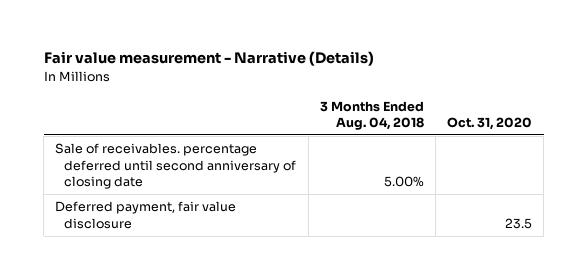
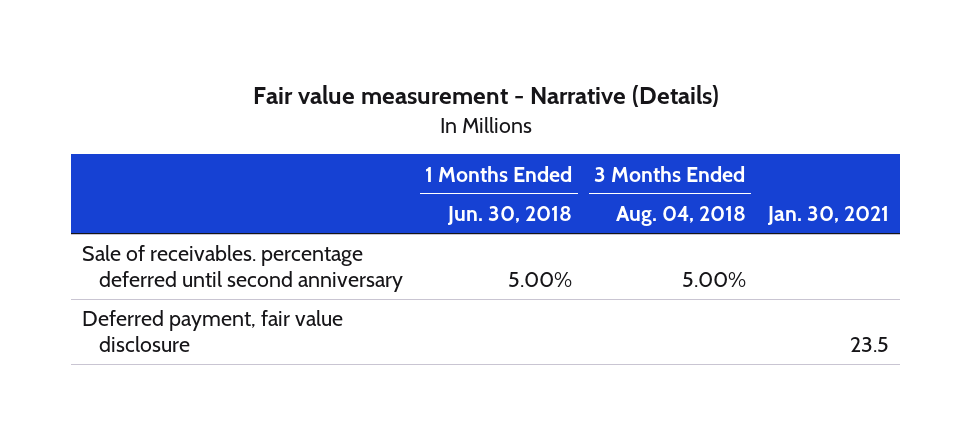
- | 3 Months Ended Aug. 04, 2018 | Oct. 31, 2020
+ | 1 Months Ended Jun. 30, 2018 | 3 Months Ended Aug. 04, 2018 | Jan. 30, 2021
- Sale of receivables. percentage deferred until second anniversary of closing date | 5.00% |
+ Sale of receivables. percentage deferred until second anniversary | 5.00% | 5.00% |

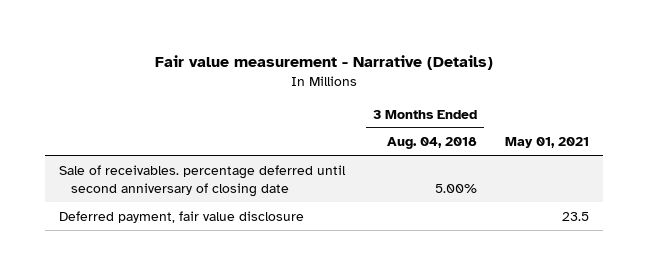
- | 1 Months Ended Jun. 30, 2018 | 3 Months Ended Aug. 04, 2018 | Jan. 30, 2021
+ | 3 Months Ended Aug. 04, 2018 | May 01, 2021
- Sale of receivables. percentage deferred until second anniversary | 5.00% | 5.00% |
+ Sale of receivables. percentage deferred until second anniversary of closing date | 5.00% |

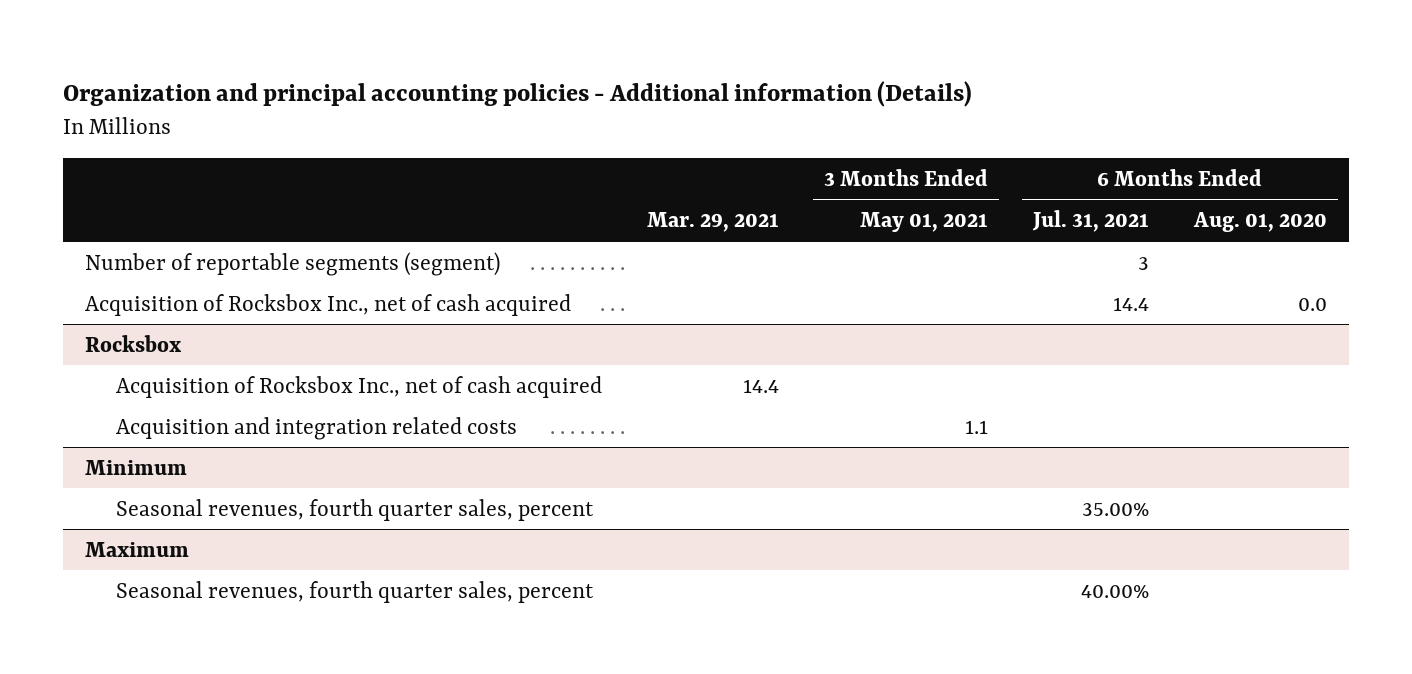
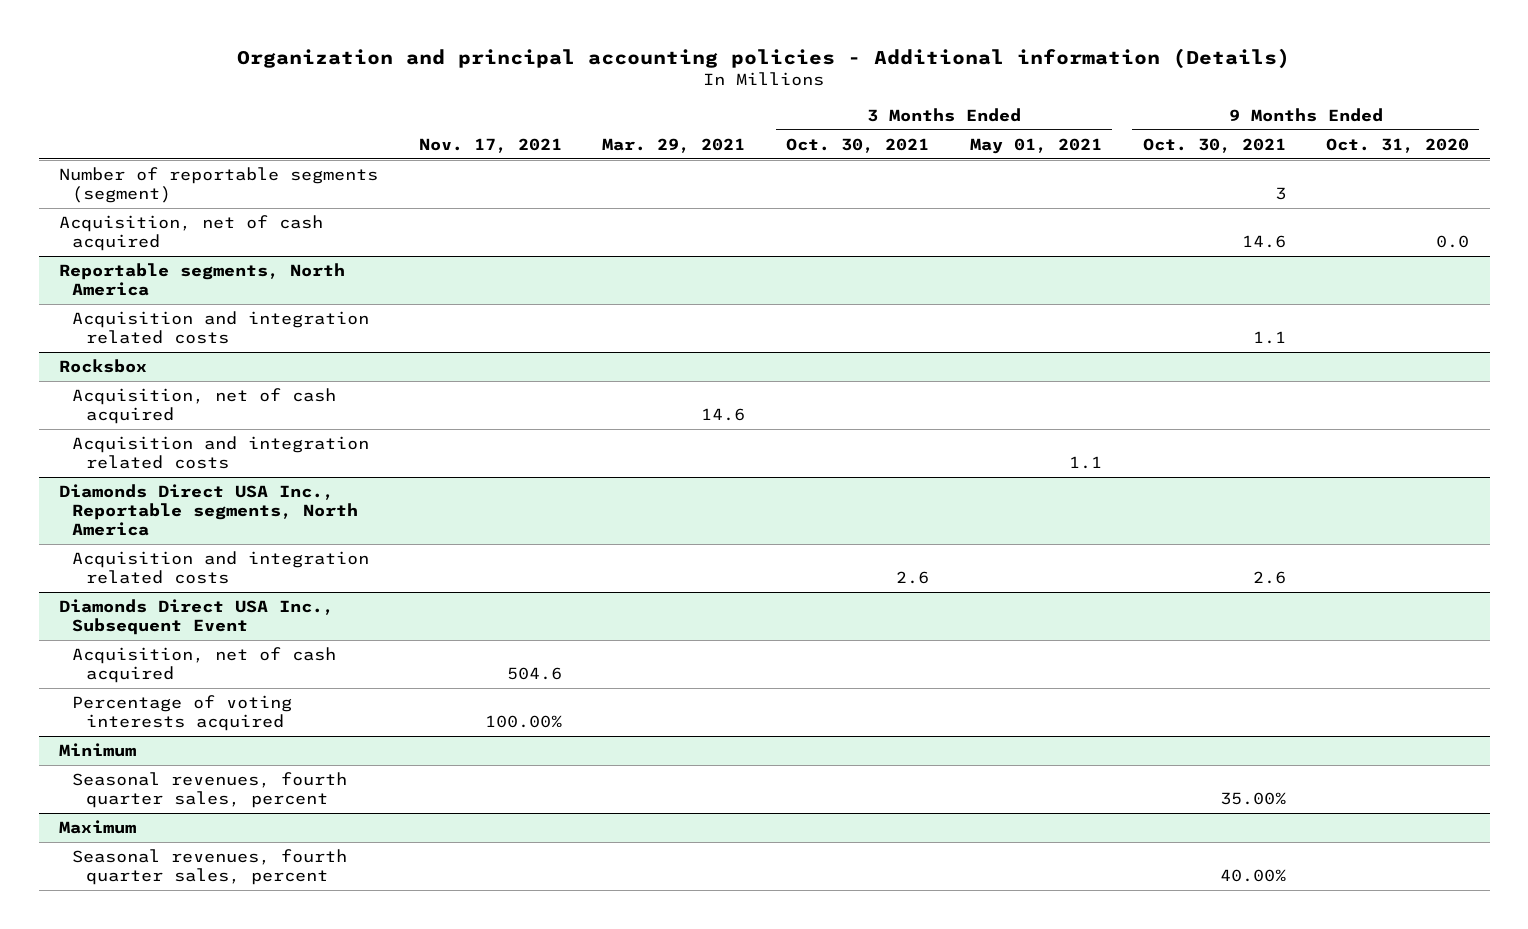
- | Mar. 29, 2021 | 3 Months Ended May 01, 2021 | 6 Months Ended Jul. 31, 2021 | 6 Months Ended Aug. 01, 2020
+ | Nov. 17, 2021 | Mar. 29, 2021 | 3 Months Ended Oct. 30, 2021 | 3 Months Ended May 01, 2021 | 9 Months Ended Oct. 30, 2021 | 9 Months Ended Oct. 31, 2020
- Acquisition of Rocksbox Inc., net of cash acquired | | | 14.4 | 0.0
+ Acquisition, net of cash acquired | | | | | 14.6 | 0.0
+ Reportable segments, North America
+ Acquisition and integration related costs | | | | | 1.1 |
@ Rocksbox
- Acquisition of Rocksbox Inc., net of cash acquired | 14.4 | | |
+ Acquisition, net of cash acquired | | 14.6 | | | |
+ Diamonds Direct USA Inc., Reportable segments, North America
+ Acquisition and integration related costs | | | 2.6 | | 2.6 |
+ Diamonds Direct USA Inc., Subsequent Event
+ Acquisition, net of cash acquired | 504.6 | | | | |
+ Percentage of voting interests acquired | 100.00% | | | | |

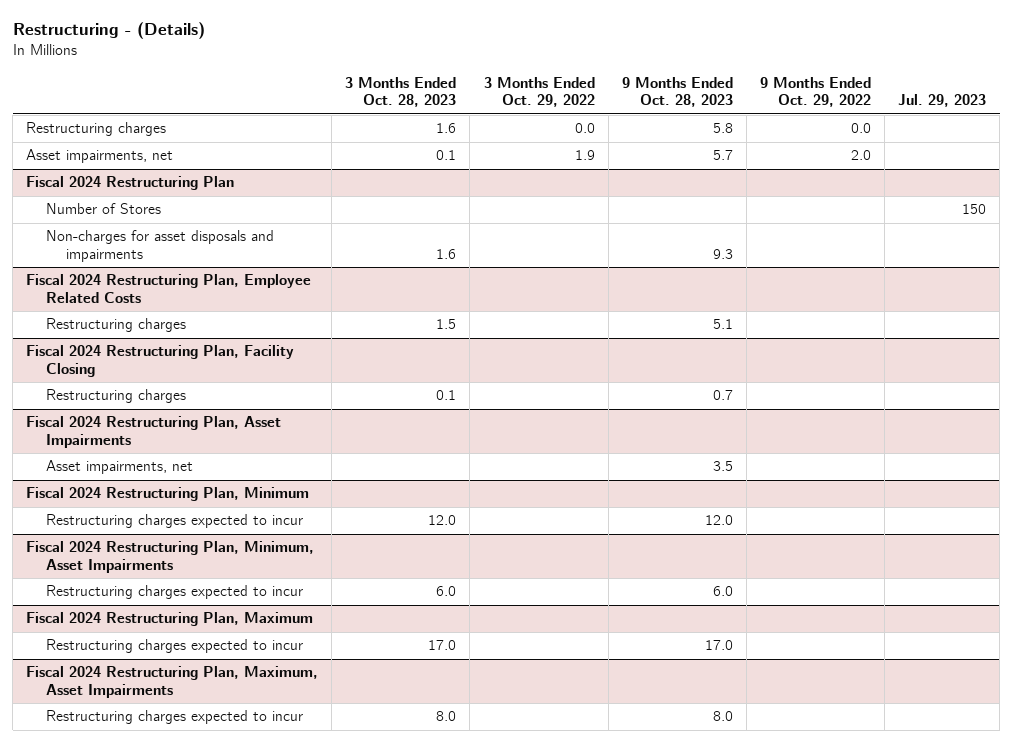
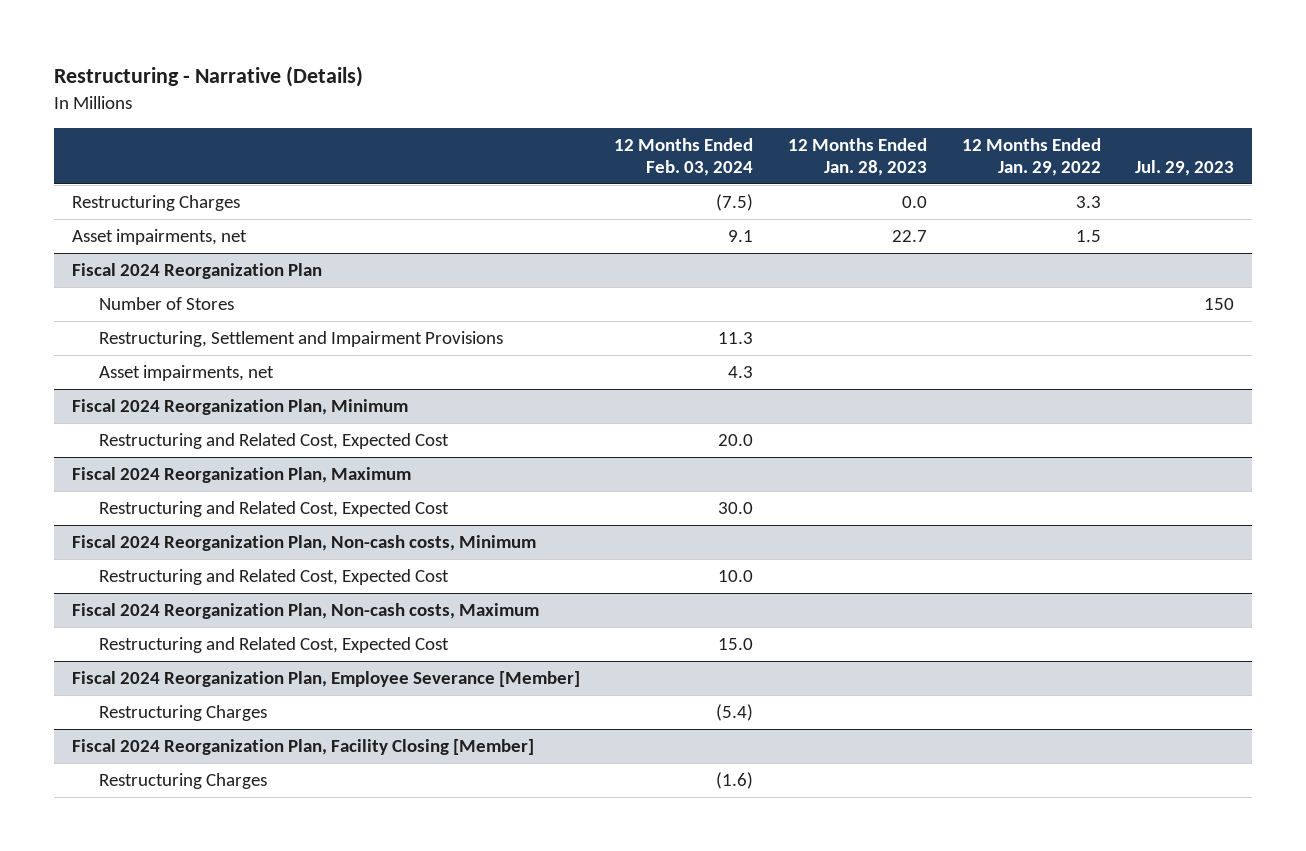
- Restructuring - (Details)
+ Restructuring - Narrative (Details)
- | 3 Months Ended Oct. 28, 2023 | 3 Months Ended Oct. 29, 2022 | 9 Months Ended Oct. 28, 2023 | 9 Months Ended Oct. 29, 2022 | Jul. 29, 2023
+ | 12 Months Ended Feb. 03, 2024 | 12 Months Ended Jan. 28, 2023 | 12 Months Ended Jan. 29, 2022 | Jul. 29, 2023
- Restructuring charges | 1.6 | 0.0 | 5.8 | 0.0 |
+ Restructuring Charges | (7.5) | 0.0 | 3.3 |
- Fiscal 2024 Restructuring Plan
+ Fiscal 2024 Reorganization Plan
- Non-charges for asset disposals and impairments | 1.6 | | 9.3 | |
- Fiscal 2024 Restructuring Plan, Employee Related Costs
- Restructuring charges | 1.5 | | 5.1 | |
- Fiscal 2024 Restructuring Plan, Facility Closing
- Restructuring charges | 0.1 | | 0.7 | |
- Fiscal 2024 Restructuring Plan, Asset Impairments
- Asset impairments, net | | | 3.5 | |
- Fiscal 2024 Restructuring Plan, Minimum
- Restructuring charges expected to incur | 12.0 | | 12.0 | |
- Fiscal 2024 Restructuring Plan, Minimum, Asset Impairments
- Restructuring charges expected to incur | 6.0 | | 6.0 | |
- Fiscal 2024 Restructuring Plan, Maximum
- Restructuring charges expected to incur | 17.0 | | 17.0 | |
- Fiscal 2024 Restructuring Plan, Maximum, Asset Impairments
- Restructuring charges expected to incur | 8.0 | | 8.0 | |
+ Restructuring, Settlement and Impairment Provisions | 11.3 | | |
+ Asset impairments, net | 4.3 | | |
+ Fiscal 2024 Reorganization Plan, Minimum
+ Restructuring and Related Cost, Expected Cost | 20.0 | | |
+ Fiscal 2024 Reorganization Plan, Maximum
+ Restructuring and Related Cost, Expected Cost | 30.0 | | |
+ Fiscal 2024 Reorganization Plan, Non-cash costs, Minimum
+ Restructuring and Related Cost, Expected Cost | 10.0 | | |
+ Fiscal 2024 Reorganization Plan, Non-cash costs, Maximum
+ Restructuring and Related Cost, Expected Cost | 15.0 | | |
+ Fiscal 2024 Reorganization Plan, Employee Severance [Member]
+ Restructuring Charges | (5.4) | | |
+ Fiscal 2024 Reorganization Plan, Facility Closing [Member]
+ Restructuring Charges | (1.6) | | |

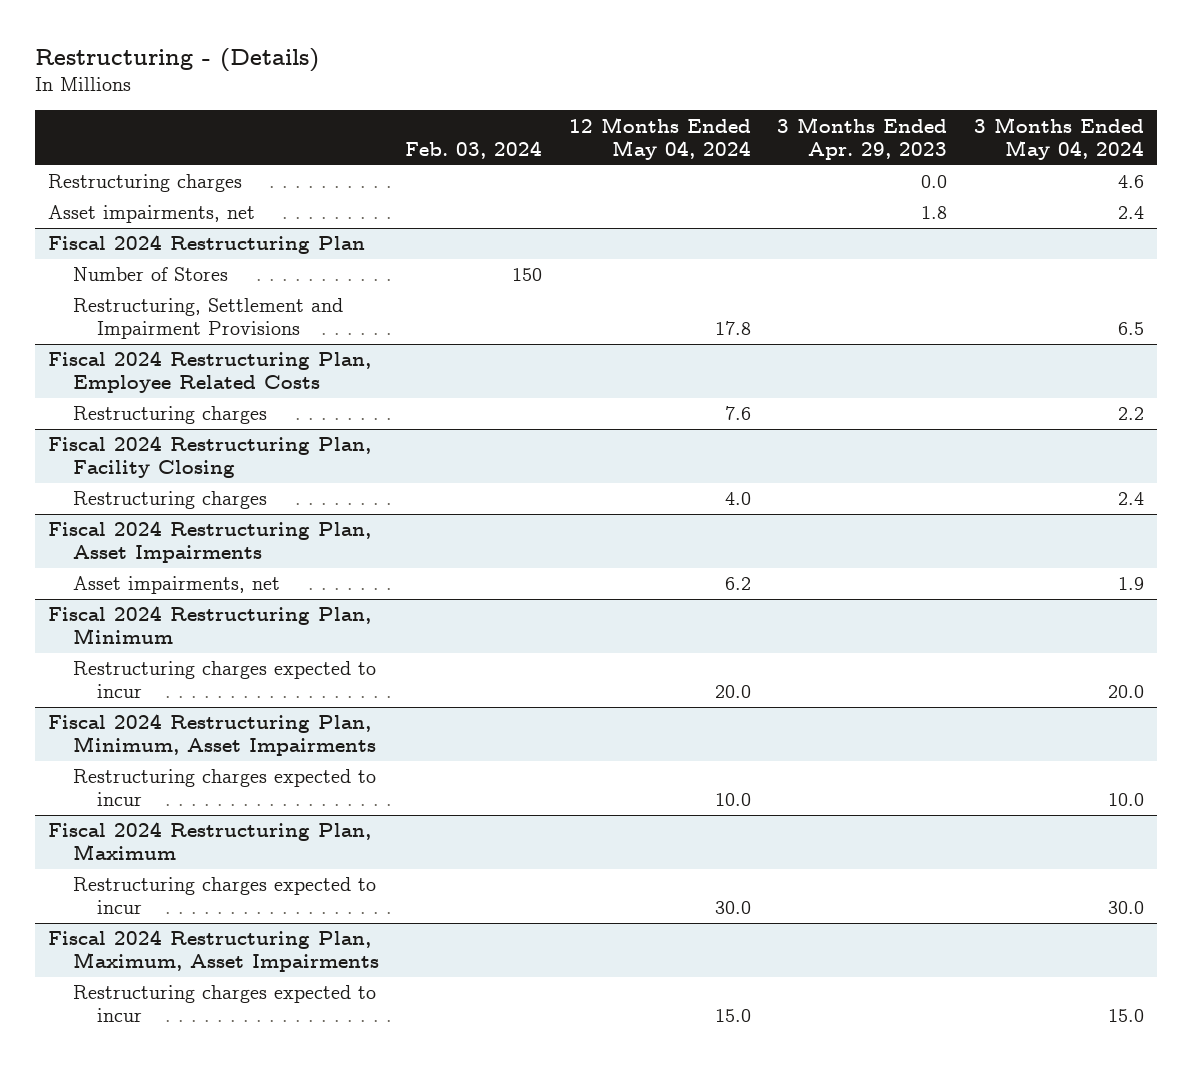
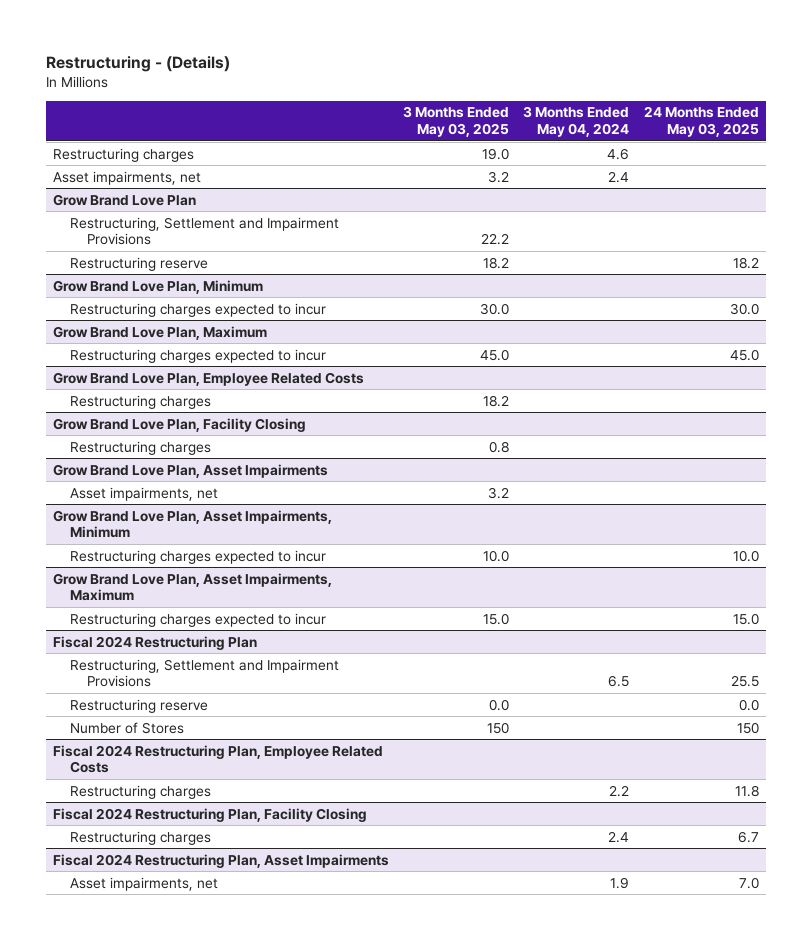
- | Feb. 03, 2024 | 12 Months Ended May 04, 2024 | 3 Months Ended Apr. 29, 2023 | 3 Months Ended May 04, 2024
+ | 3 Months Ended May 03, 2025 | 3 Months Ended May 04, 2024 | 24 Months Ended May 03, 2025
+ Grow Brand Love Plan
+ Restructuring, Settlement and Impairment Provisions | 22.2 | |
+ Restructuring reserve | 18.2 | | 18.2
+ Grow Brand Love Plan, Minimum
+ Restructuring charges expected to incur | 30.0 | | 30.0
+ Grow Brand Love Plan, Maximum
+ Restructuring charges expected to incur | 45.0 | | 45.0
+ Grow Brand Love Plan, Employee Related Costs
+ Restructuring charges | 18.2 | |
+ Grow Brand Love Plan, Facility Closing
+ Restructuring charges | 0.8 | |
+ Grow Brand Love Plan, Asset Impairments
+ Asset impairments, net | 3.2 | |
+ Grow Brand Love Plan, Asset Impairments, Minimum
+ Restructuring charges expected to incur | 10.0 | | 10.0
+ Grow Brand Love Plan, Asset Impairments, Maximum
+ Restructuring charges expected to incur | 15.0 | | 15.0
@ Fiscal 2024 Restructuring Plan
+ Restructuring reserve | 0.0 | | 0.0
moved down: Number of Stores | 150 | | 150
- Fiscal 2024 Restructuring Plan, Minimum
- Restructuring charges expected to incur | | 20.0 | | 20.0
- Fiscal 2024 Restructuring Plan, Minimum, Asset Impairments
- Restructuring charges expected to incur | | 10.0 | | 10.0
- Fiscal 2024 Restructuring Plan, Maximum
- Restructuring charges expected to incur | | 30.0 | | 30.0
- Fiscal 2024 Restructuring Plan, Maximum, Asset Impairments
- Restructuring charges expected to incur | | 15.0 | | 15.0

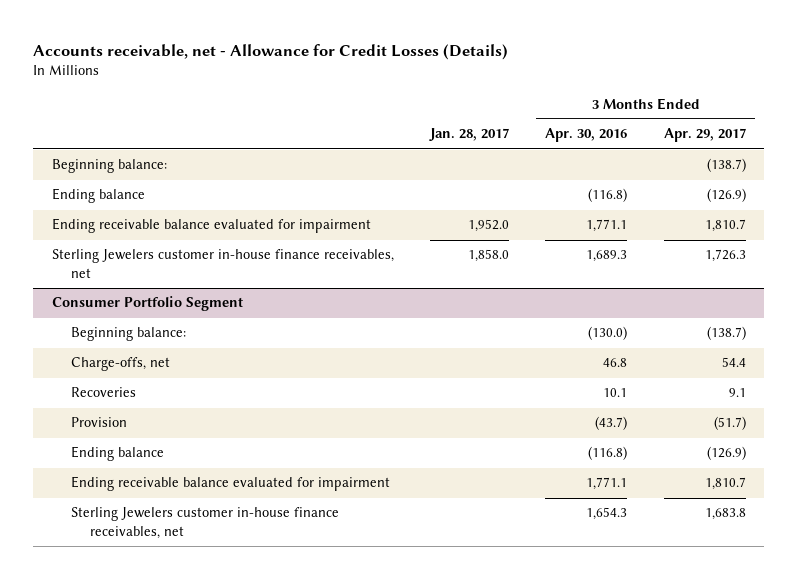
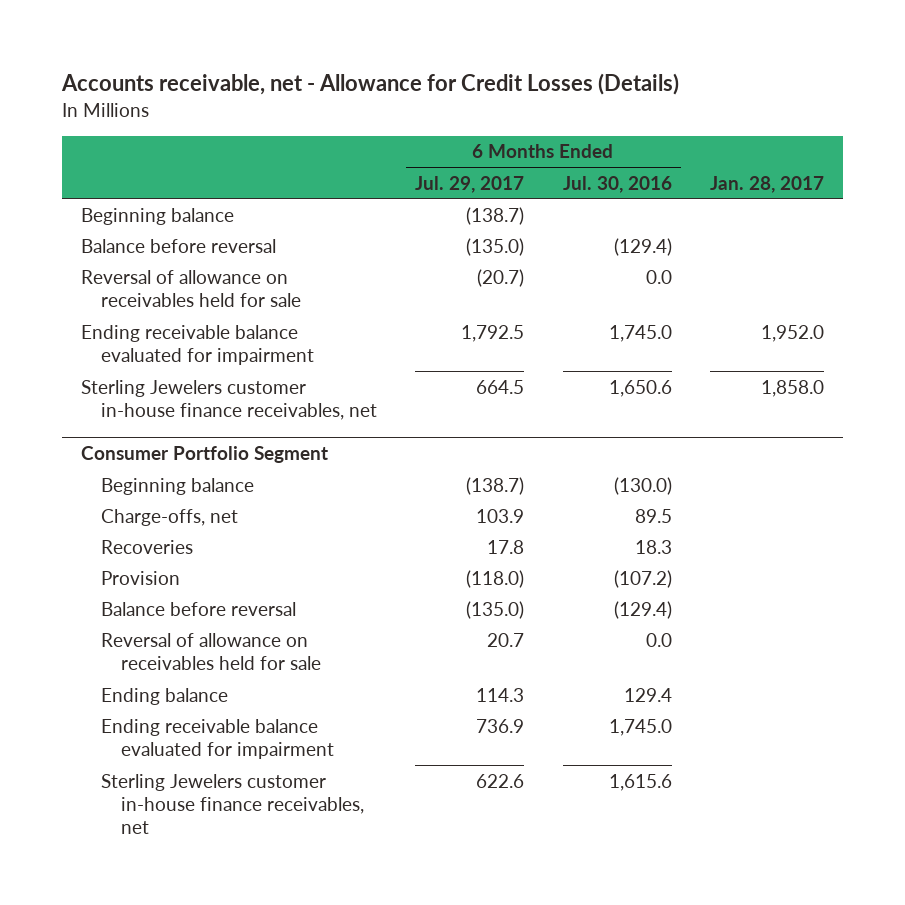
- | Jan. 28, 2017 | 3 Months Ended Apr. 30, 2016 | 3 Months Ended Apr. 29, 2017
+ | 6 Months Ended Jul. 29, 2017 | 6 Months Ended Jul. 30, 2016 | Jan. 28, 2017
- Beginning balance: | | | (138.7)
- Ending balance | | (116.8) | (126.9)
+ Beginning balance | (138.7) | |
+ Balance before reversal | (135.0) | (129.4) |
+ Reversal of allowance on receivables held for sale | (20.7) | 0.0 |
@ Consumer Portfolio Segment
- Beginning balance: | | (130.0) | (138.7)
+ Beginning balance | (138.7) | (130.0) |
+ Balance before reversal | (135.0) | (129.4) |
+ Reversal of allowance on receivables held for sale | 20.7 | 0.0 |

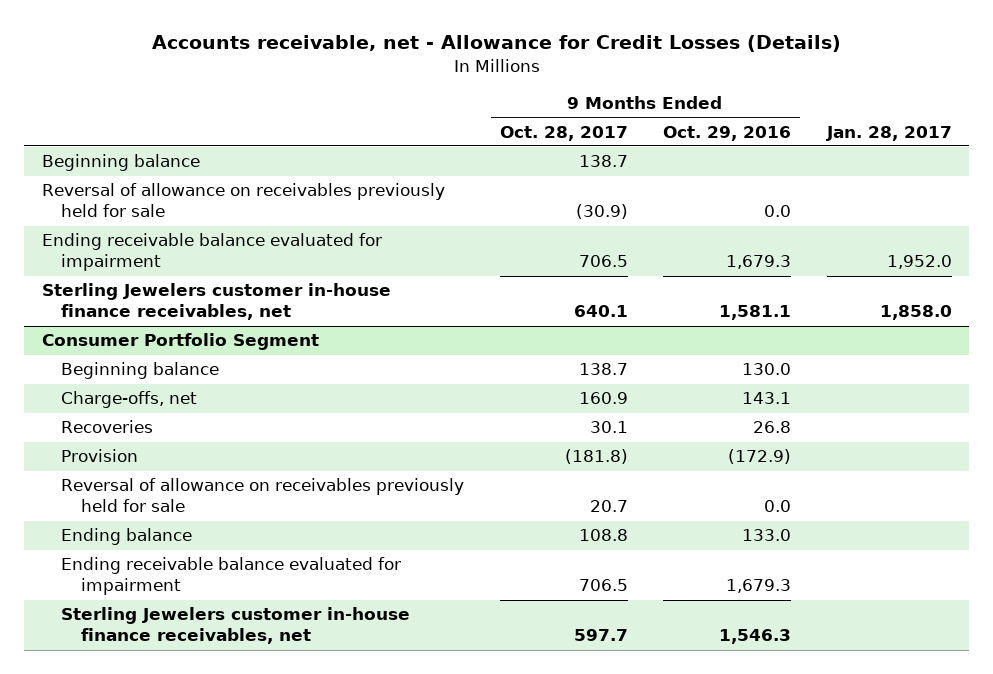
- | 6 Months Ended Jul. 29, 2017 | 6 Months Ended Jul. 30, 2016 | Jan. 28, 2017
+ | 9 Months Ended Oct. 28, 2017 | 9 Months Ended Oct. 29, 2016 | Jan. 28, 2017
- Balance before reversal | (135.0) | (129.4) |
- Reversal of allowance on receivables held for sale | (20.7) | 0.0 |
+ Reversal of allowance on receivables previously held for sale | (30.9) | 0.0 |
@ Consumer Portfolio Segment
- Balance before reversal | (135.0) | (129.4) |
- Reversal of allowance on receivables held for sale | 20.7 | 0.0 |
+ Reversal of allowance on receivables previously held for sale | 20.7 | 0.0 |

